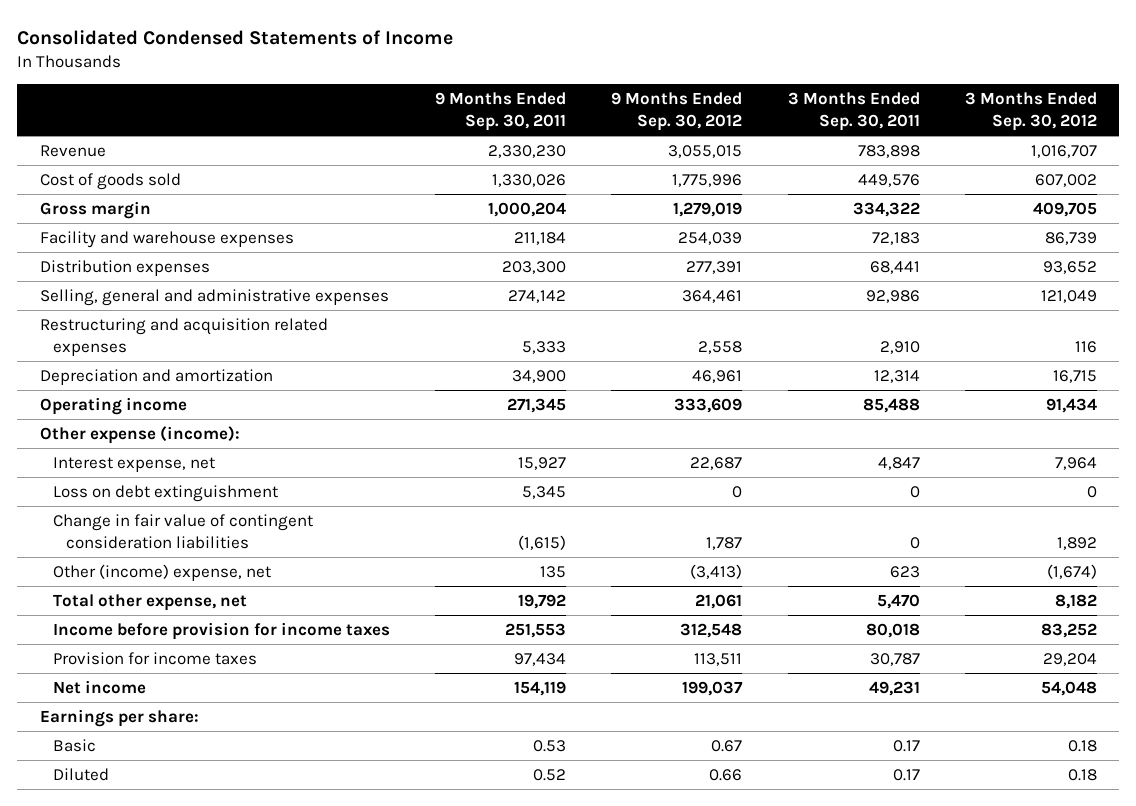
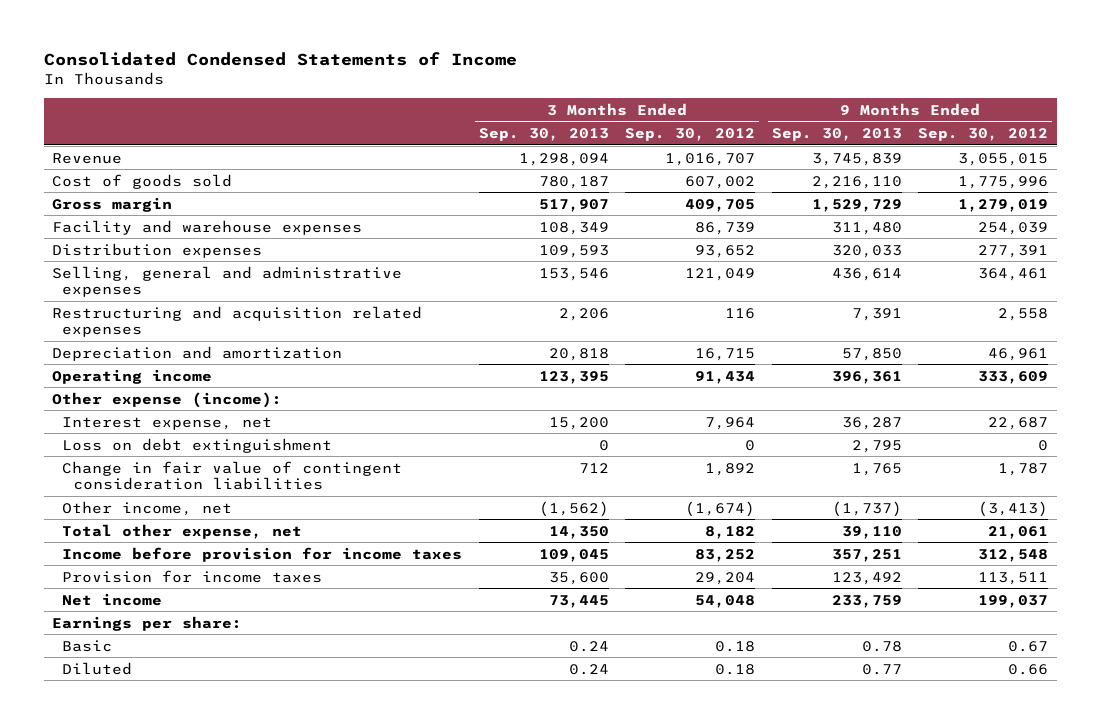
- | 9 Months Ended Sep. 30, 2011 | 9 Months Ended Sep. 30, 2012 | 3 Months Ended Sep. 30, 2011 | 3 Months Ended Sep. 30, 2012
+ | 3 Months Ended Sep. 30, 2013 | 3 Months Ended Sep. 30, 2012 | 9 Months Ended Sep. 30, 2013 | 9 Months Ended Sep. 30, 2012
- Other (income) expense, net | 135 | (3,413) | 623 | (1,674)
+ Other income, net | (1,562) | (1,674) | (1,737) | (3,413)

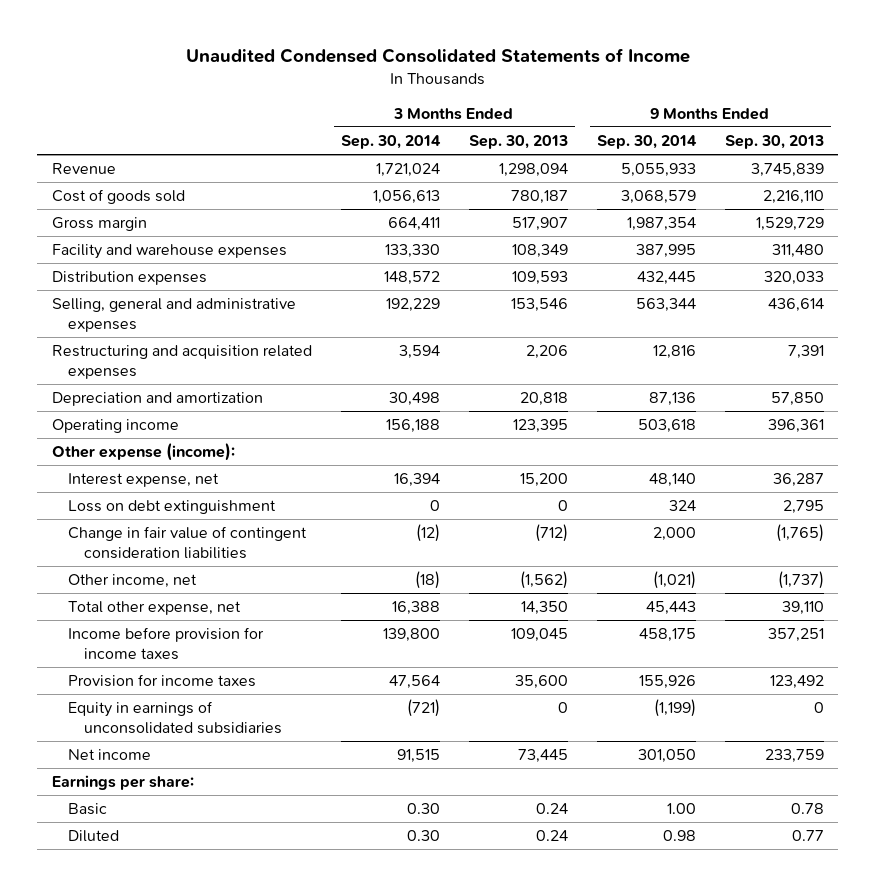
- Consolidated Condensed Statements of Income
+ Unaudited Condensed Consolidated Statements of Income
- | 3 Months Ended Sep. 30, 2013 | 3 Months Ended Sep. 30, 2012 | 9 Months Ended Sep. 30, 2013 | 9 Months Ended Sep. 30, 2012
+ | 3 Months Ended Sep. 30, 2014 | 3 Months Ended Sep. 30, 2013 | 9 Months Ended Sep. 30, 2014 | 9 Months Ended Sep. 30, 2013
- Change in fair value of contingent consideration liabilities | 712 | 1,892 | 1,765 | 1,787
+ Change in fair value of contingent consideration liabilities | (12) | (712) | 2,000 | (1,765)
+ Equity in earnings of unconsolidated subsidiaries | (721) | 0 | (1,199) | 0

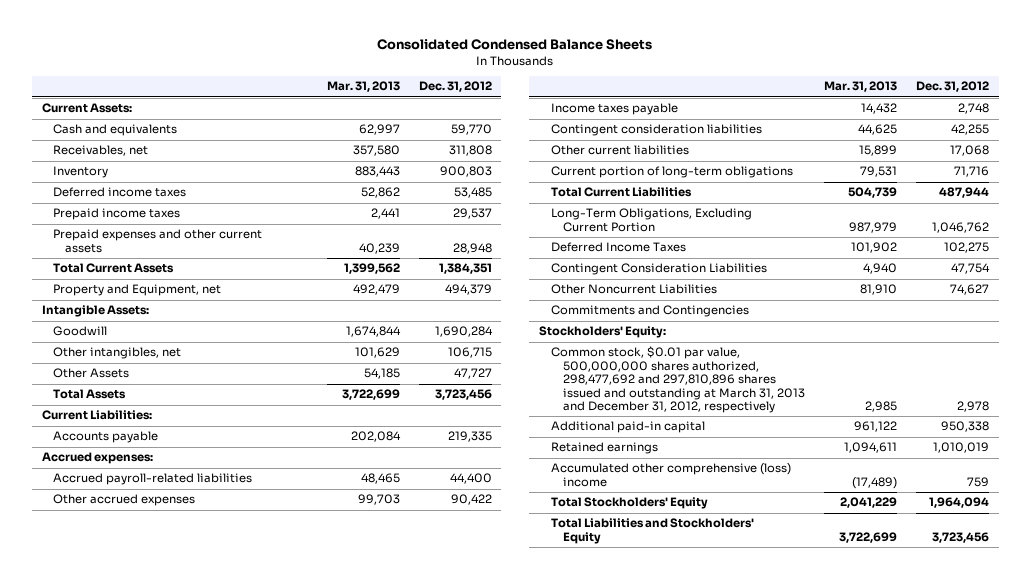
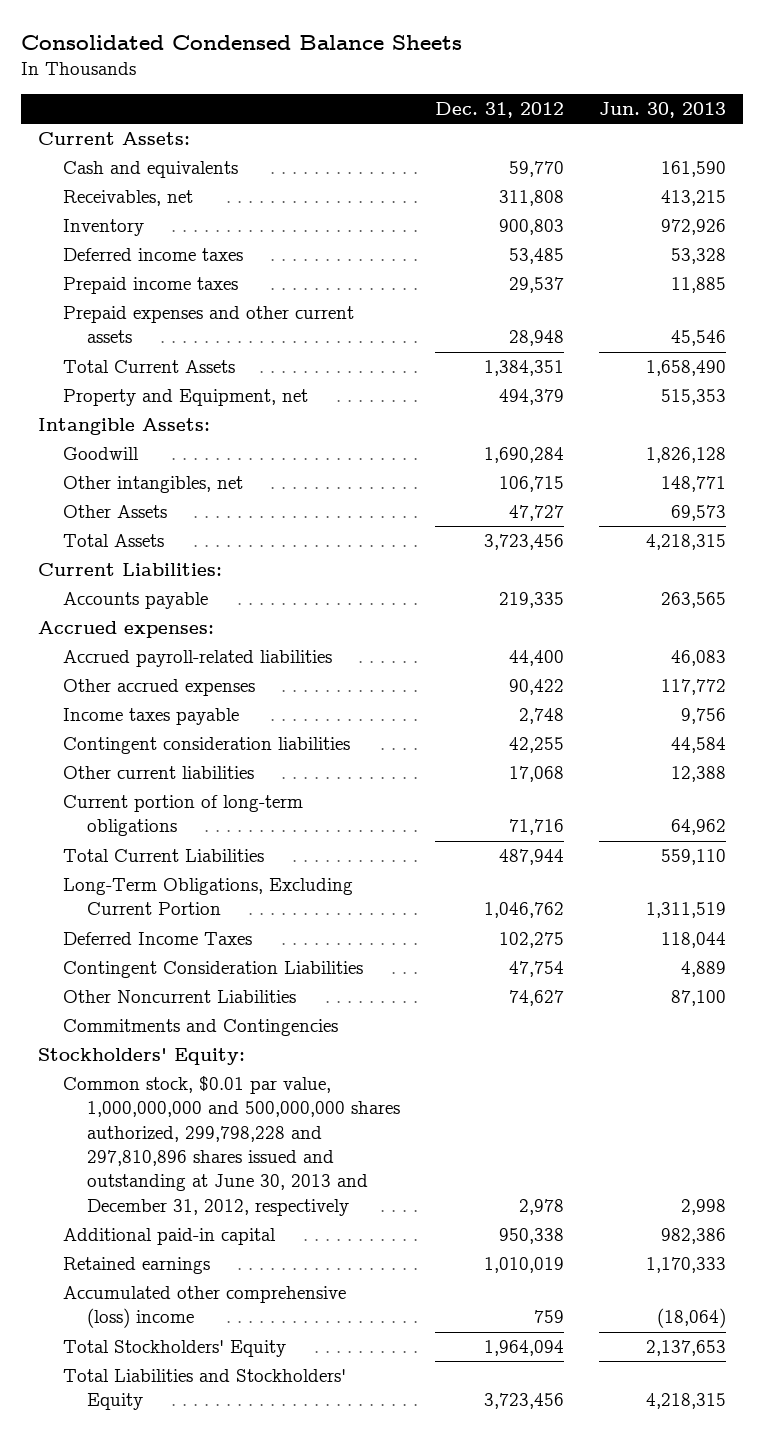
- | Mar. 31, 2013 | Dec. 31, 2012
+ | Dec. 31, 2012 | Jun. 30, 2013
- Common stock, $0.01 par value, 500,000,000 shares authorized, 298,477,692 and 297,810,896 shares issued and outstanding at March 31, 2013 and December 31, 2012, respectively | 2,985 | 2,978
+ Common stock, $0.01 par value, 1,000,000,000 and 500,000,000 shares authorized, 299,798,228 and 297,810,896 shares issued and outstanding at June 30, 2013 and December 31, 2012, respectively | 2,978 | 2,998

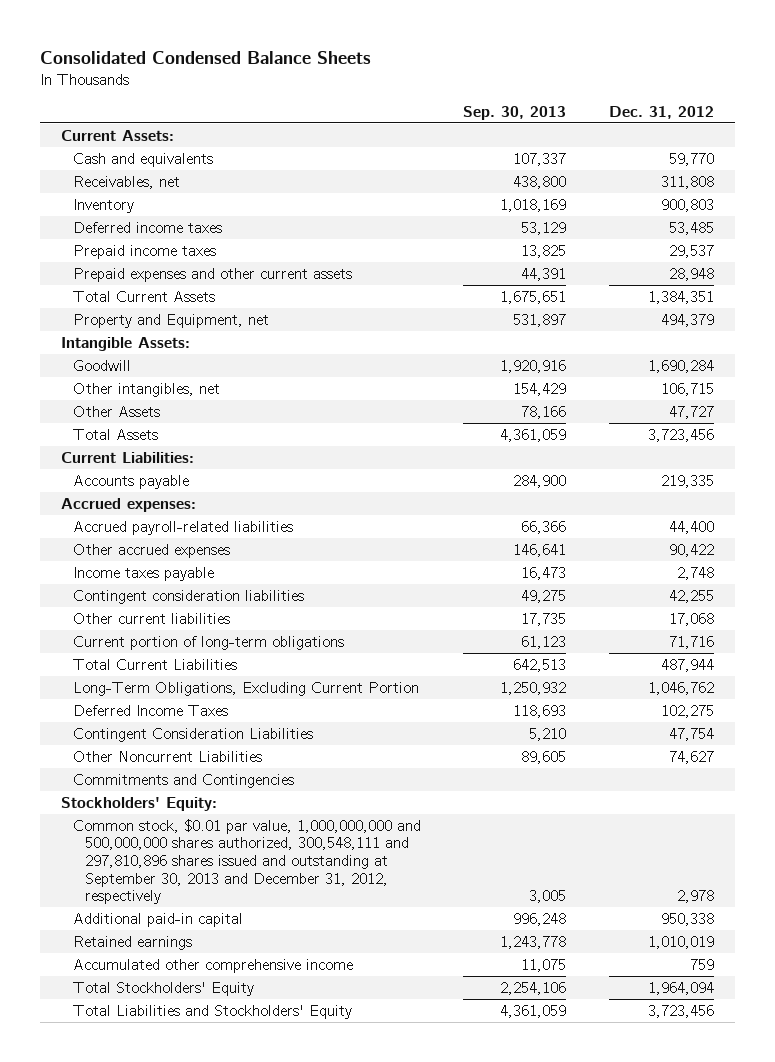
- | Dec. 31, 2012 | Jun. 30, 2013
+ | Sep. 30, 2013 | Dec. 31, 2012
- Common stock, $0.01 par value, 1,000,000,000 and 500,000,000 shares authorized, 299,798,228 and 297,810,896 shares issued and outstanding at June 30, 2013 and December 31, 2012, respectively | 2,978 | 2,998
+ Common stock, $0.01 par value, 1,000,000,000 and 500,000,000 shares authorized, 300,548,111 and 297,810,896 shares issued and outstanding at September 30, 2013 and December 31, 2012, respectively | 3,005 | 2,978
- Accumulated other comprehensive (loss) income | 759 | (18,064)
+ Accumulated other comprehensive income | 11,075 | 759

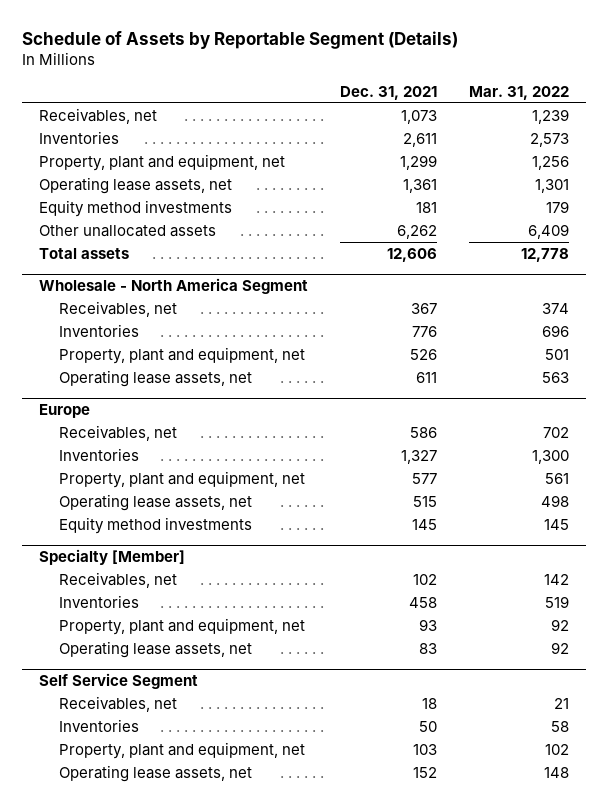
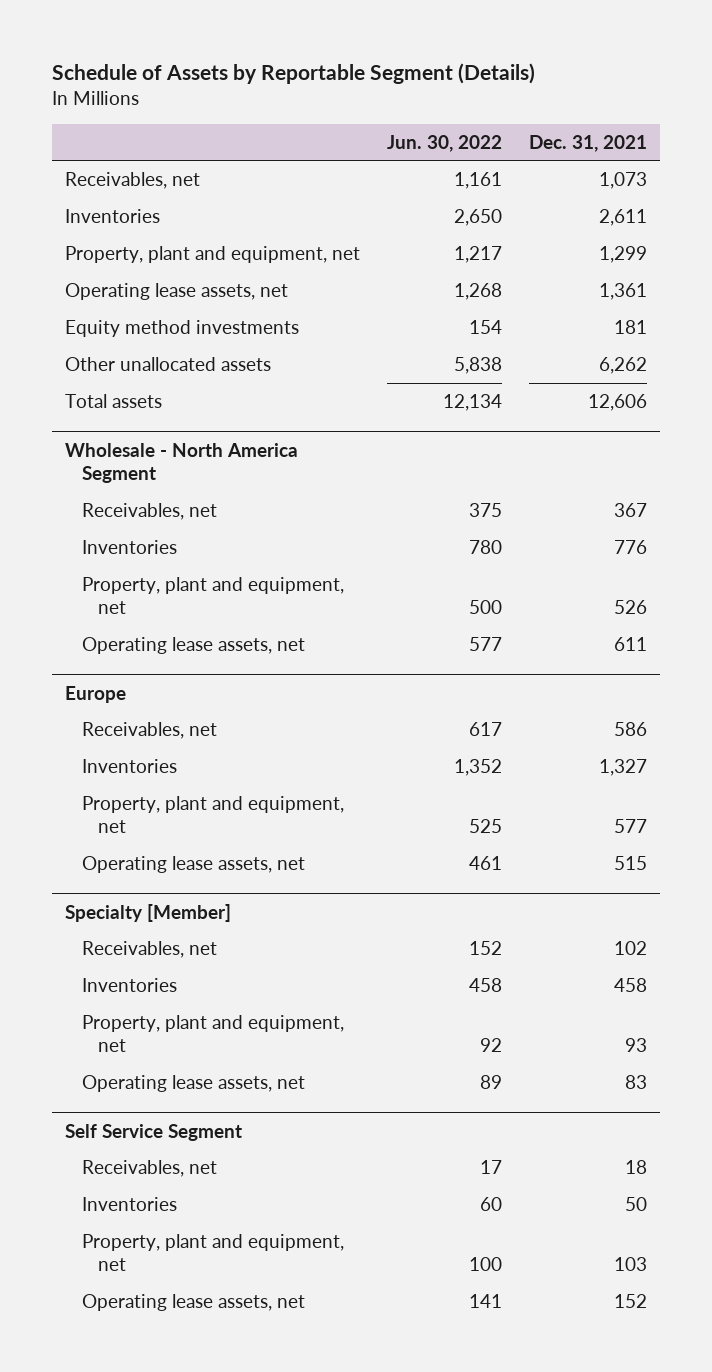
- | Dec. 31, 2021 | Mar. 31, 2022
+ | Jun. 30, 2022 | Dec. 31, 2021
@ Europe
- Equity method investments | 145 | 145

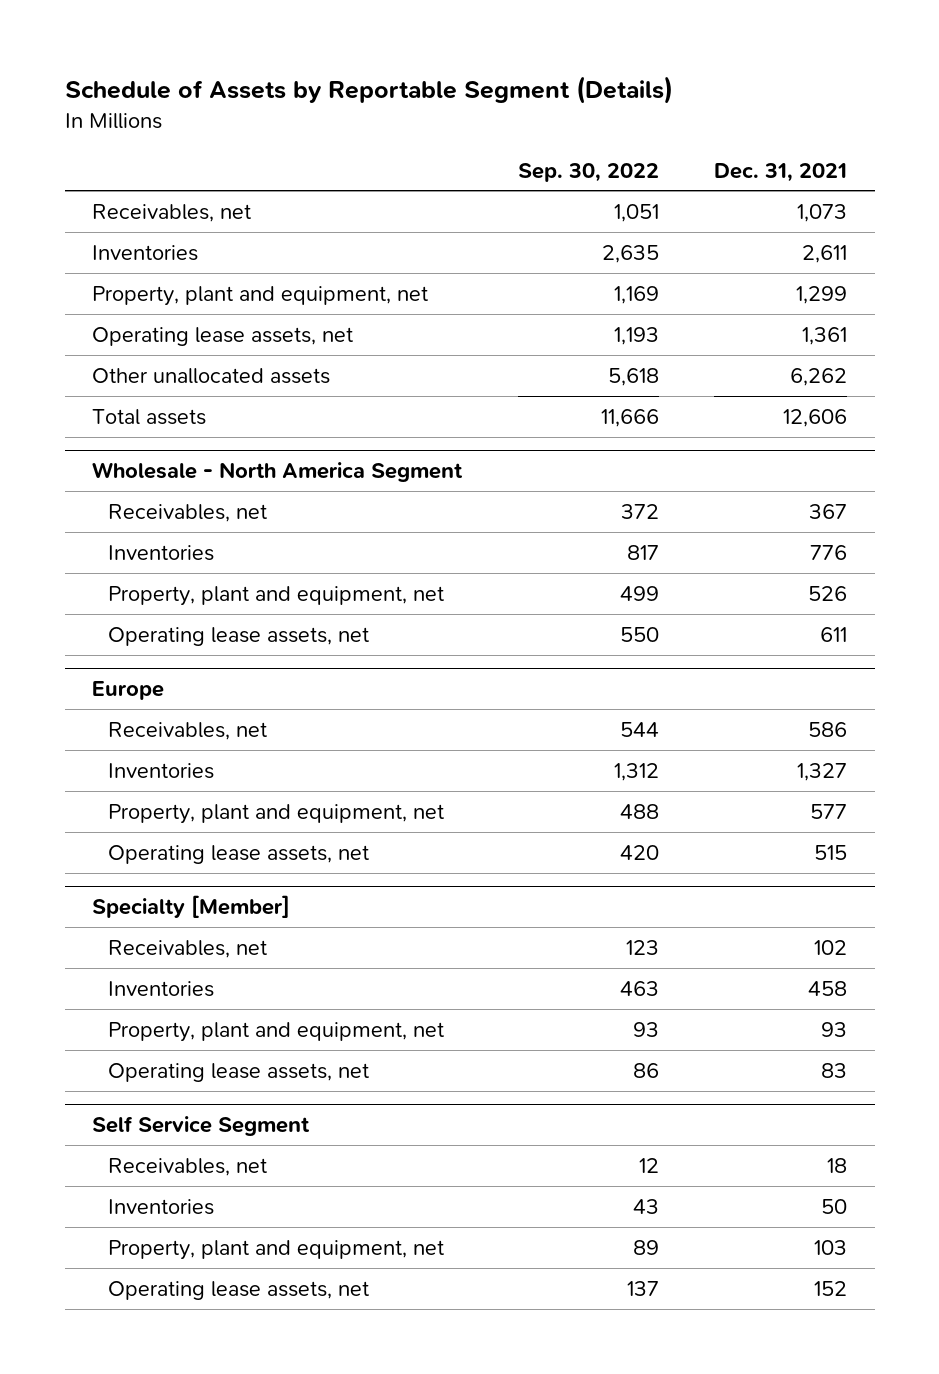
- | Jun. 30, 2022 | Dec. 31, 2021
+ | Sep. 30, 2022 | Dec. 31, 2021
- Equity method investments | 154 | 181

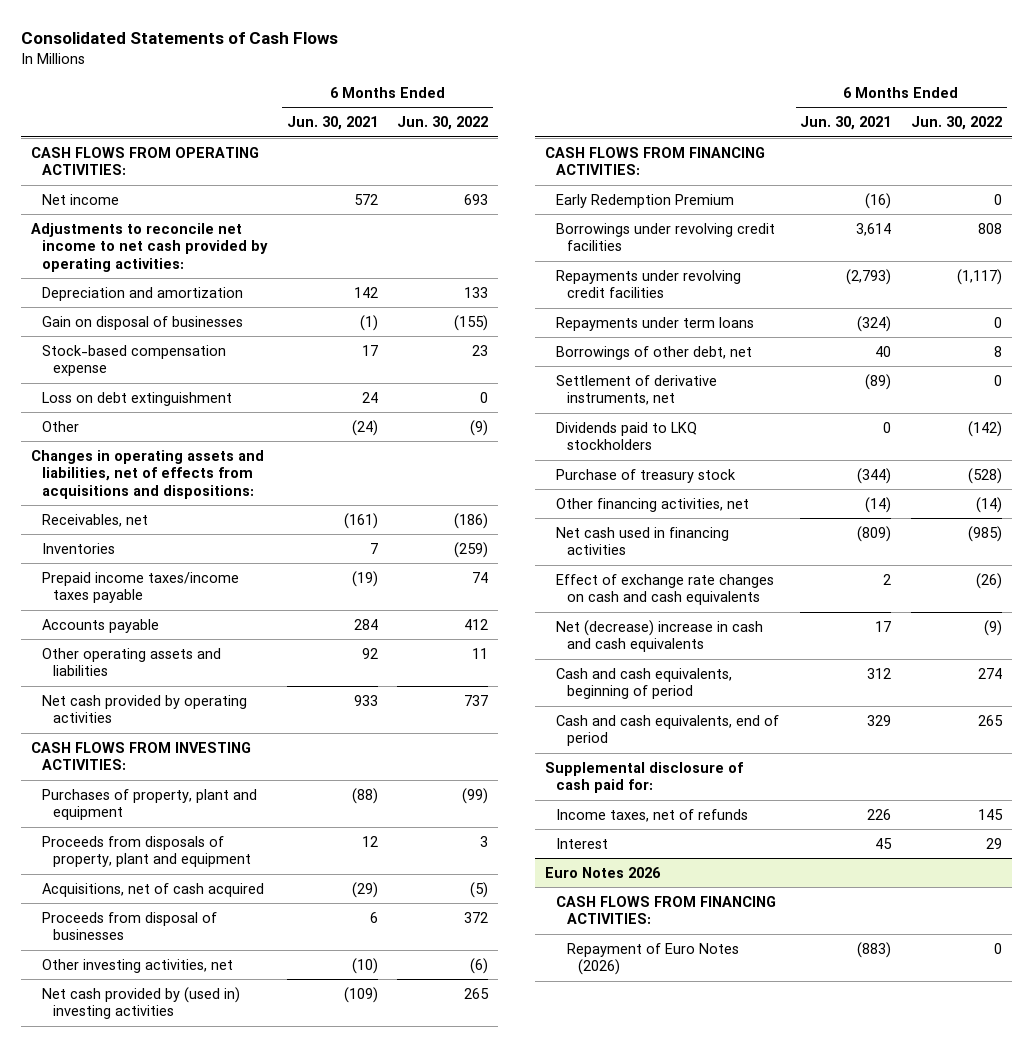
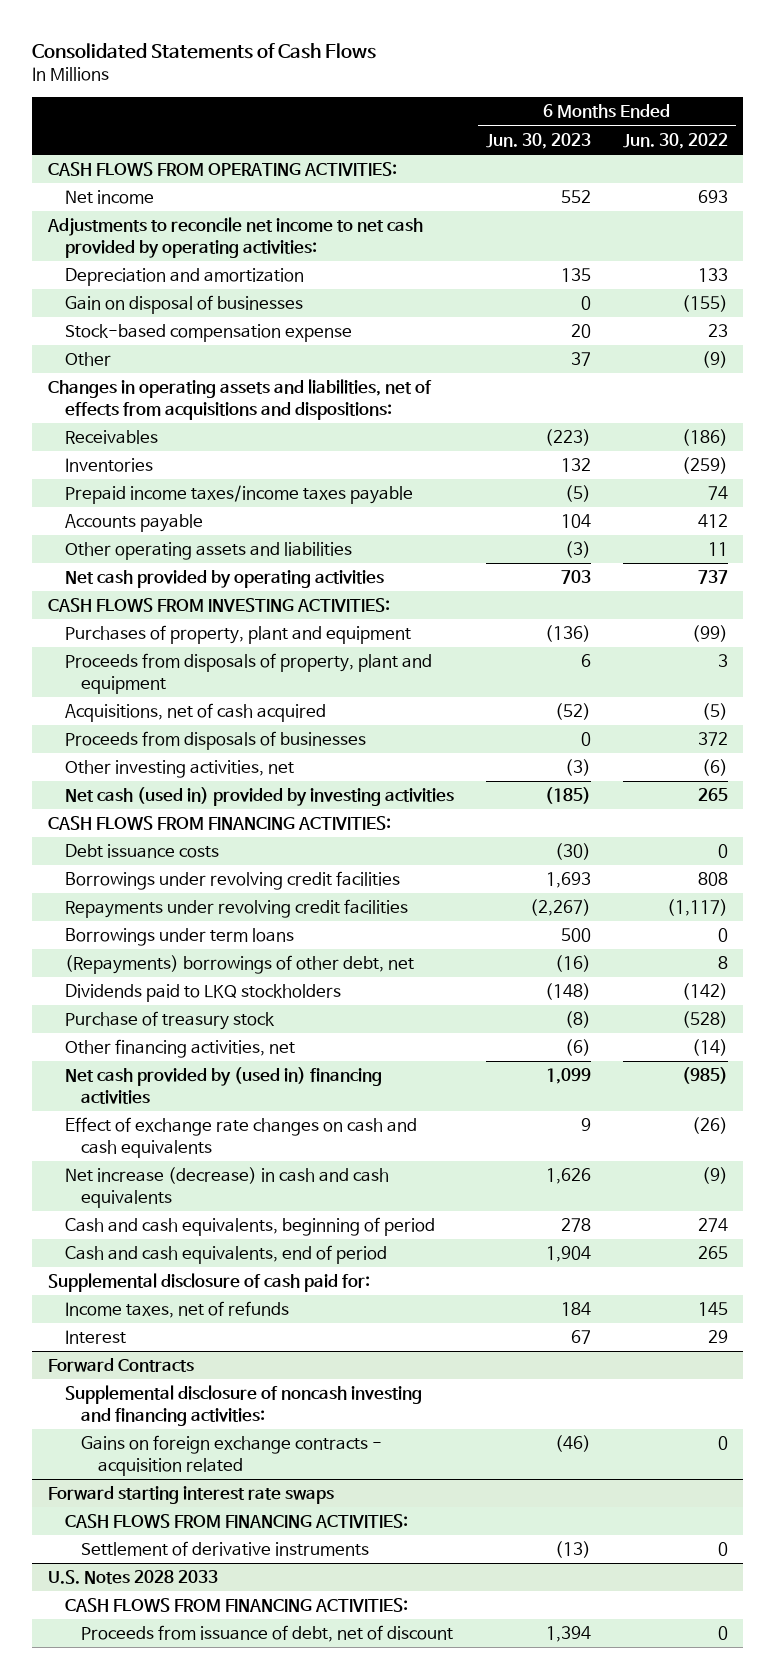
- | 6 Months Ended Jun. 30, 2021 | 6 Months Ended Jun. 30, 2022
+ | 6 Months Ended Jun. 30, 2023 | 6 Months Ended Jun. 30, 2022
- Loss on debt extinguishment | 24 | 0
- Receivables, net | (161) | (186)
+ Receivables | (223) | (186)
- Proceeds from disposal of businesses | 6 | 372
+ Proceeds from disposals of businesses | 0 | 372
- Net cash provided by (used in) investing activities | (109) | 265
+ Net cash (used in) provided by investing activities | (185) | 265
- Early Redemption Premium | (16) | 0
+ Debt issuance costs | (30) | 0
- Repayments under term loans | (324) | 0
- Borrowings of other debt, net | 40 | 8
- Settlement of derivative instruments, net | (89) | 0
+ Borrowings under term loans | 500 | 0
+ (Repayments) borrowings of other debt, net | (16) | 8
- Net cash used in financing activities | (809) | (985)
+ Net cash provided by (used in) financing activities | 1,099 | (985)
- Net (decrease) increase in cash and cash equivalents | 17 | (9)
+ Net increase (decrease) in cash and cash equivalents | 1,626 | (9)
- Euro Notes 2026
+ Forward Contracts
+ Supplemental disclosure of noncash investing and financing activities:
+ Gains on foreign exchange contracts - acquisition related | (46) | 0
+ Forward starting interest rate swaps
- Repayment of Euro Notes (2026) | (883) | 0
+ Settlement of derivative instruments | (13) | 0
+ U.S. Notes 2028 2033
+ CASH FLOWS FROM FINANCING ACTIVITIES:
+ Proceeds from issuance of debt, net of discount | 1,394 | 0

